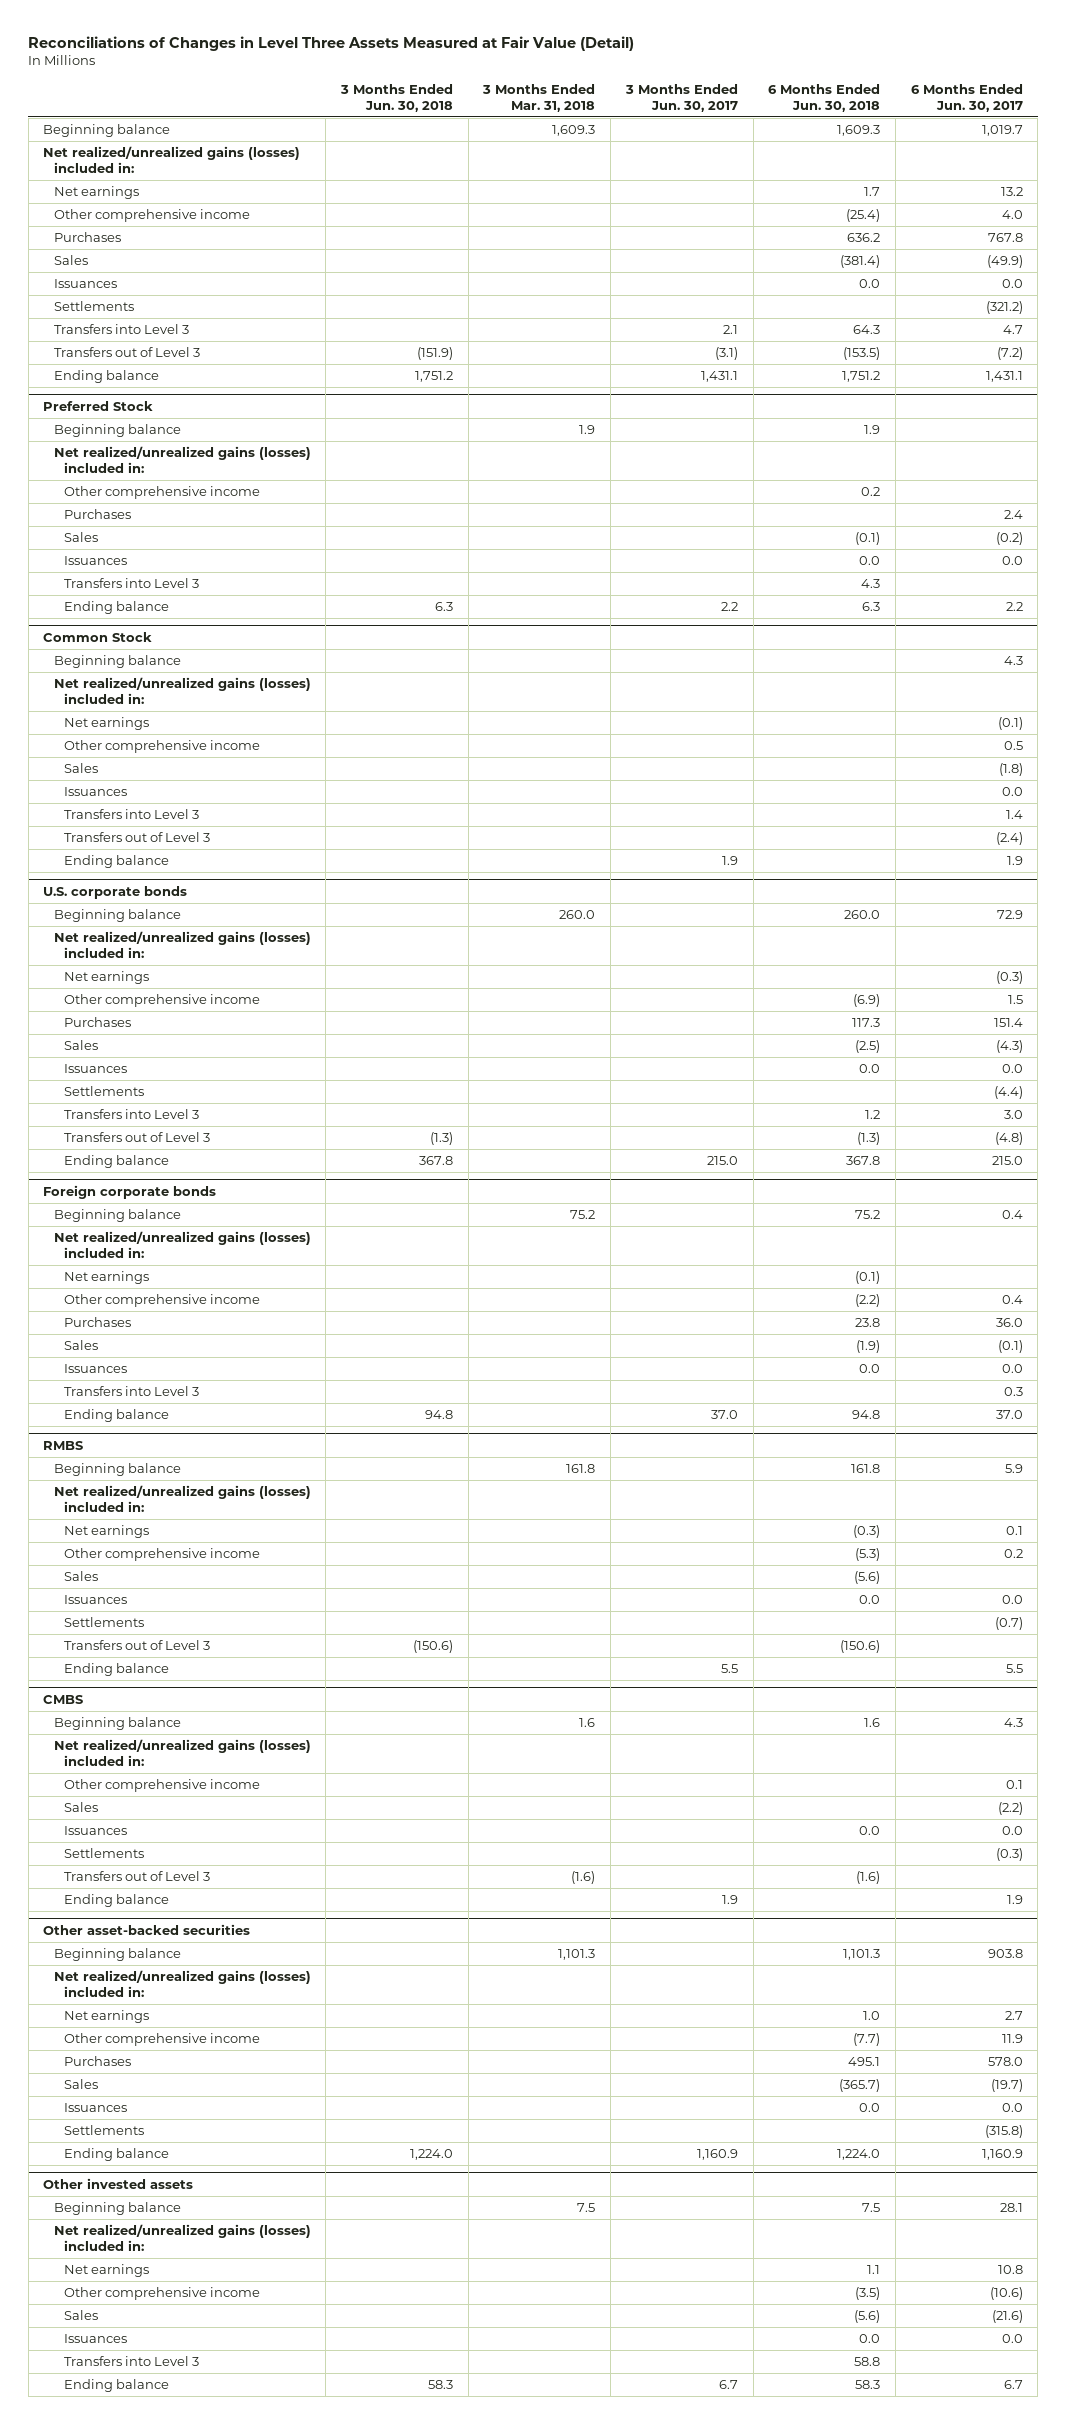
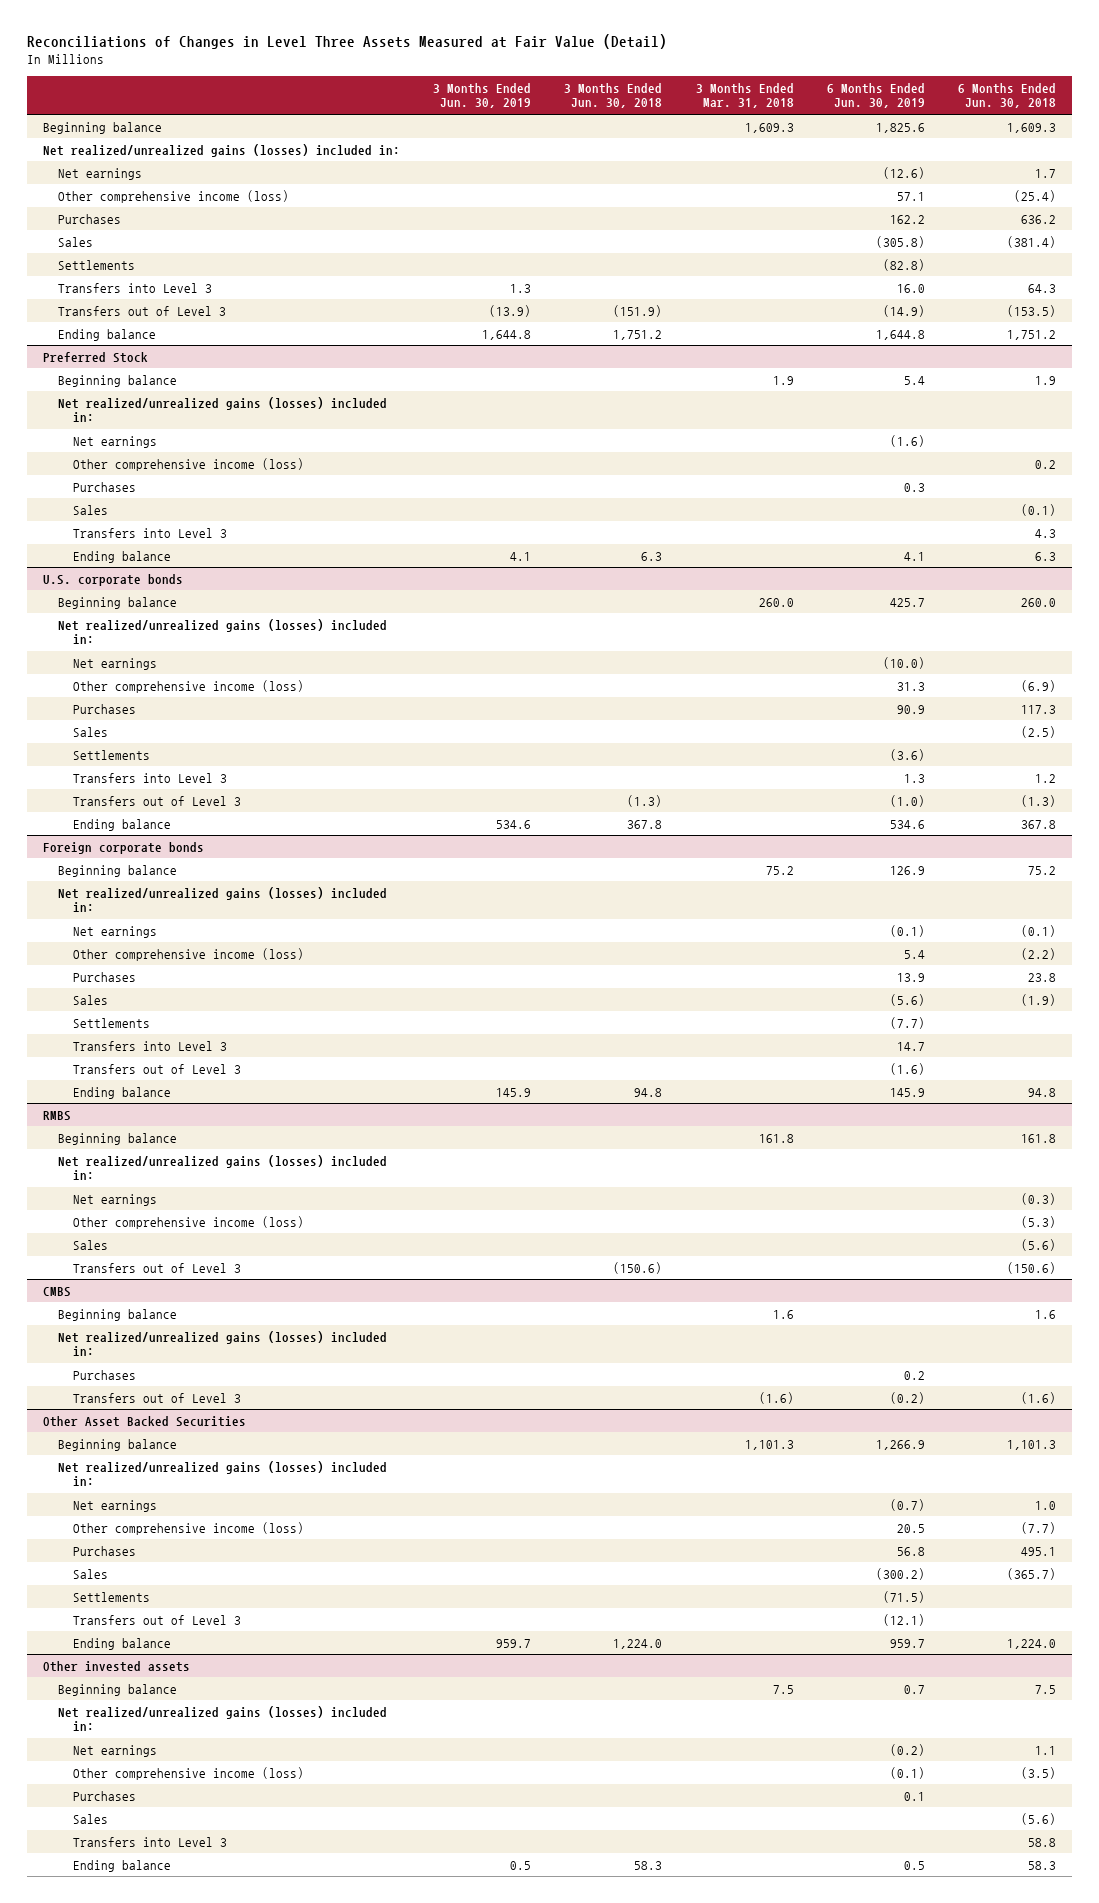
- | 3 Months Ended Jun. 30, 2018 | 3 Months Ended Mar. 31, 2018 | 3 Months Ended Jun. 30, 2017 | 6 Months Ended Jun. 30, 2018 | 6 Months Ended Jun. 30, 2017
+ | 3 Months Ended Jun. 30, 2019 | 3 Months Ended Jun. 30, 2018 | 3 Months Ended Mar. 31, 2018 | 6 Months Ended Jun. 30, 2019 | 6 Months Ended Jun. 30, 2018
- Other comprehensive income | | | | (25.4) | 4.0
+ Other comprehensive income (loss) | | | | 57.1 | (25.4)
- Issuances | | | | 0.0 | 0.0
@ Preferred Stock
- Other comprehensive income | | | | 0.2 |
+ Net earnings | | | | (1.6) |
+ Other comprehensive income (loss) | | | | | 0.2
- Issuances | | | | 0.0 | 0.0
- Common Stock
- Beginning balance | | | | | 4.3
- Net realized/unrealized gains (losses) included in:
- Net earnings | | | | | (0.1)
- Other comprehensive income | | | | | 0.5
- Sales | | | | | (1.8)
- Issuances | | | | | 0.0
- Transfers into Level 3 | | | | | 1.4
- Transfers out of Level 3 | | | | | (2.4)
- Ending balance | | | 1.9 | | 1.9
@ U.S. corporate bonds
- Other comprehensive income | | | | (6.9) | 1.5
+ Other comprehensive income (loss) | | | | 31.3 | (6.9)
- Issuances | | | | 0.0 | 0.0
@ Foreign corporate bonds
- Other comprehensive income | | | | (2.2) | 0.4
+ Other comprehensive income (loss) | | | | 5.4 | (2.2)
- Issuances | | | | 0.0 | 0.0
+ Settlements | | | | (7.7) |
+ Transfers out of Level 3 | | | | (1.6) |
@ RMBS
- Other comprehensive income | | | | (5.3) | 0.2
+ Other comprehensive income (loss) | | | | | (5.3)
- Issuances | | | | 0.0 | 0.0
- Settlements | | | | | (0.7)
- Ending balance | | | 5.5 | | 5.5
@ CMBS
- Other comprehensive income | | | | | 0.1
- Sales | | | | | (2.2)
- Issuances | | | | 0.0 | 0.0
- Settlements | | | | | (0.3)
+ Purchases | | | | 0.2 |
- Ending balance | | | 1.9 | | 1.9
- Other asset-backed securities
+ Other Asset Backed Securities
- Other comprehensive income | | | | (7.7) | 11.9
+ Other comprehensive income (loss) | | | | 20.5 | (7.7)
- Issuances | | | | 0.0 | 0.0
+ Transfers out of Level 3 | | | | (12.1) |
@ Other invested assets
- Other comprehensive income | | | | (3.5) | (10.6)
+ Other comprehensive income (loss) | | | | (0.1) | (3.5)
+ Purchases | | | | 0.1 |
- Issuances | | | | 0.0 | 0.0

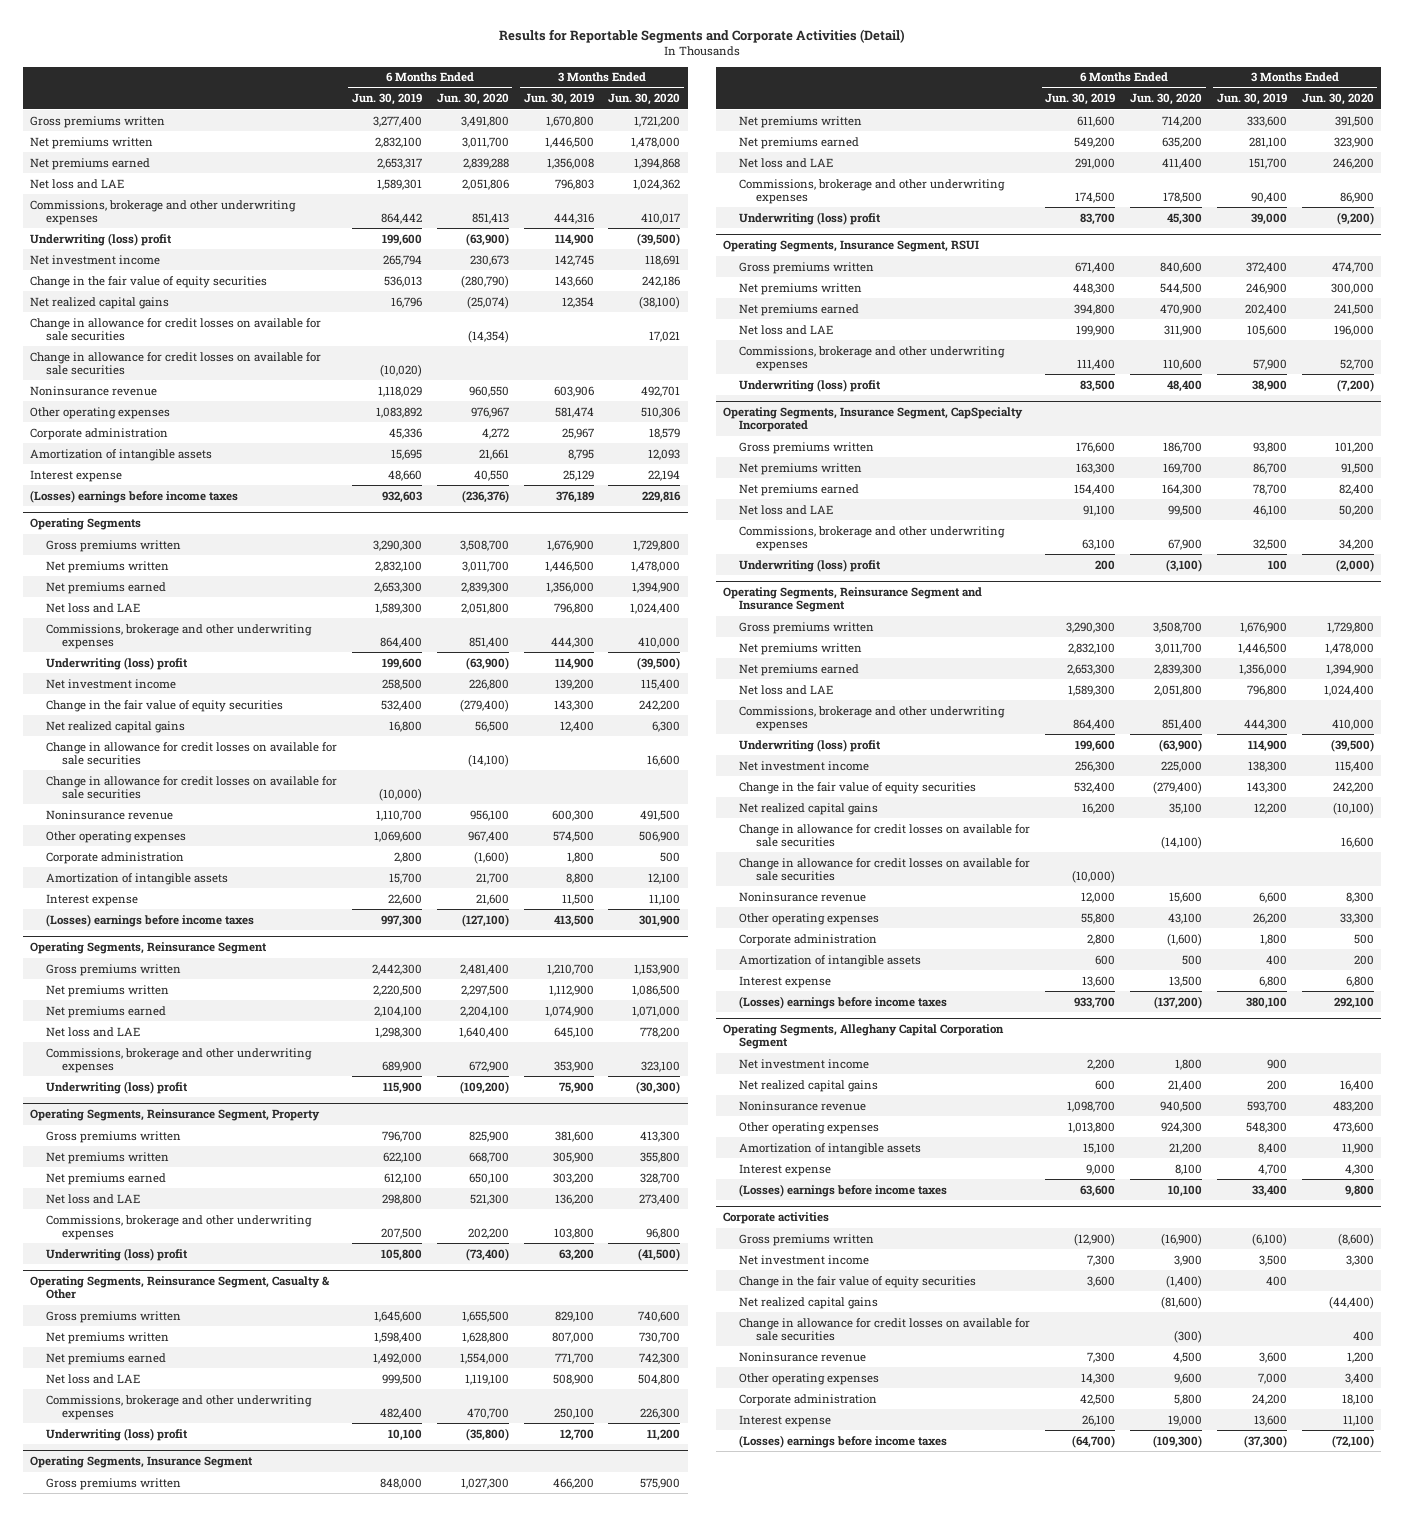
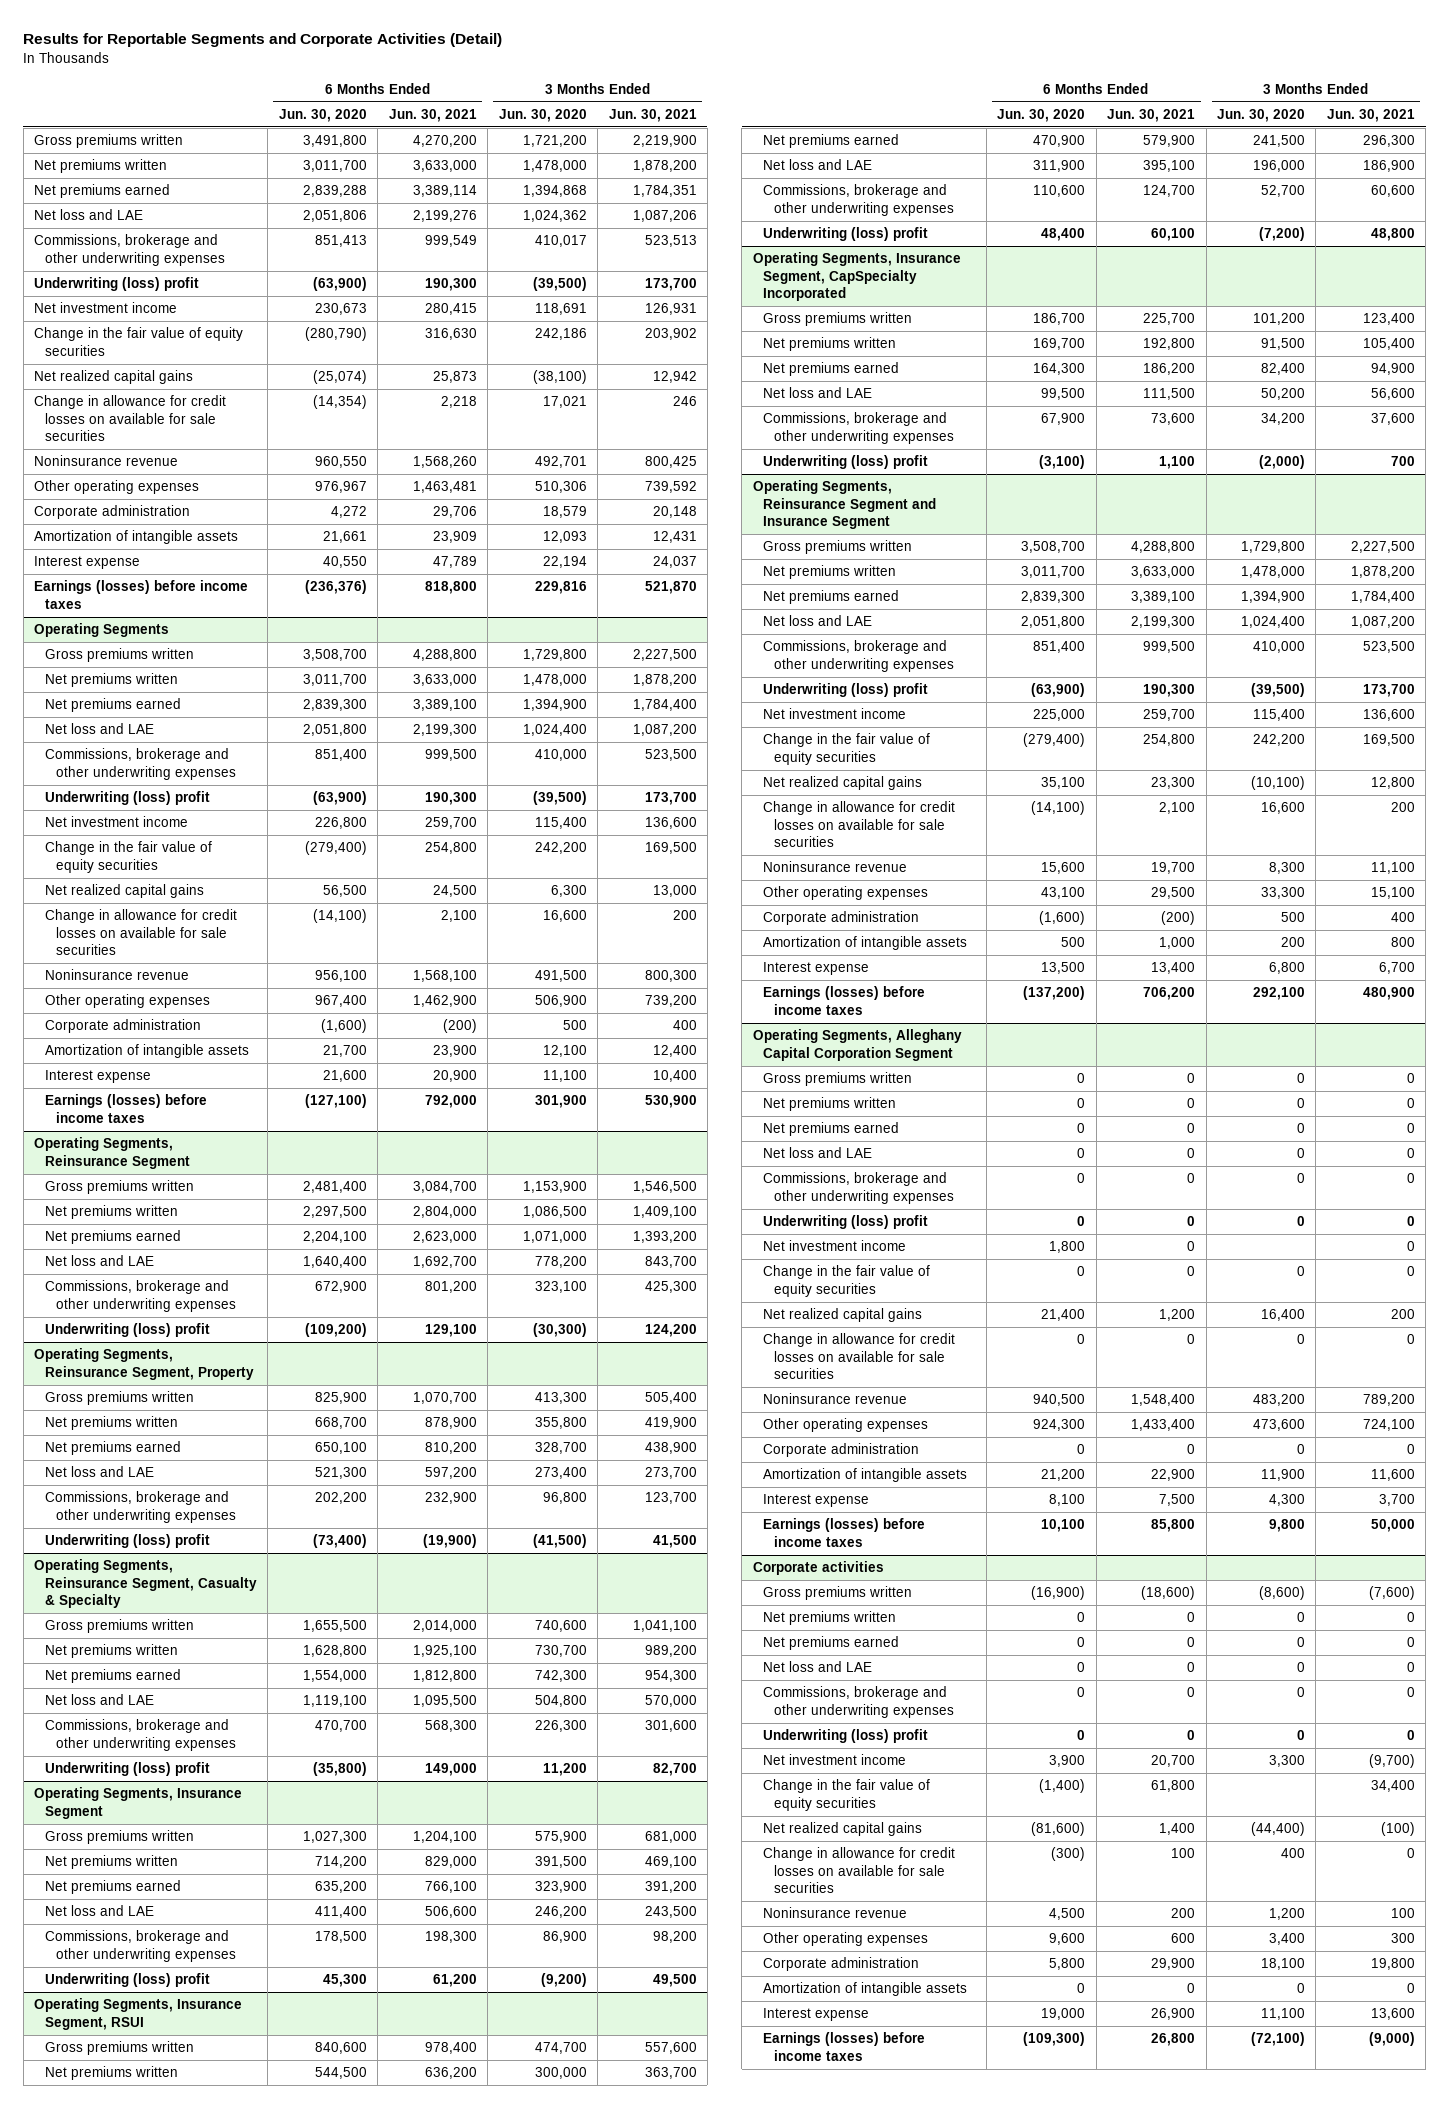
- | 6 Months Ended Jun. 30, 2019 | 6 Months Ended Jun. 30, 2020 | 3 Months Ended Jun. 30, 2019 | 3 Months Ended Jun. 30, 2020
+ | 6 Months Ended Jun. 30, 2020 | 6 Months Ended Jun. 30, 2021 | 3 Months Ended Jun. 30, 2020 | 3 Months Ended Jun. 30, 2021
- Change in allowance for credit losses on available for sale securities | (10,020) | | |
- (Losses) earnings before income taxes | 932,603 | (236,376) | 376,189 | 229,816
+ Earnings (losses) before income taxes | (236,376) | 818,800 | 229,816 | 521,870
@ Operating Segments
- Change in allowance for credit losses on available for sale securities | (10,000) | | |
- (Losses) earnings before income taxes | 997,300 | (127,100) | 413,500 | 301,900
+ Earnings (losses) before income taxes | (127,100) | 792,000 | 301,900 | 530,900
- Operating Segments, Reinsurance Segment, Casualty & Other
+ Operating Segments, Reinsurance Segment, Casualty & Specialty
@ Operating Segments, Reinsurance Segment and Insurance Segment
- Change in allowance for credit losses on available for sale securities | (10,000) | | |
- (Losses) earnings before income taxes | 933,700 | (137,200) | 380,100 | 292,100
+ Earnings (losses) before income taxes | (137,200) | 706,200 | 292,100 | 480,900
@ Operating Segments, Alleghany Capital Corporation Segment
+ Gross premiums written | 0 | 0 | 0 | 0
+ Net premiums written | 0 | 0 | 0 | 0
+ Net premiums earned | 0 | 0 | 0 | 0
+ Net loss and LAE | 0 | 0 | 0 | 0
+ Commissions, brokerage and other underwriting expenses | 0 | 0 | 0 | 0
+ Underwriting (loss) profit | 0 | 0 | 0 | 0
+ Change in the fair value of equity securities | 0 | 0 | 0 | 0
+ Change in allowance for credit losses on available for sale securities | 0 | 0 | 0 | 0
+ Corporate administration | 0 | 0 | 0 | 0
- (Losses) earnings before income taxes | 63,600 | 10,100 | 33,400 | 9,800
+ Earnings (losses) before income taxes | 10,100 | 85,800 | 9,800 | 50,000
@ Corporate activities
+ Net premiums written | 0 | 0 | 0 | 0
+ Net premiums earned | 0 | 0 | 0 | 0
+ Net loss and LAE | 0 | 0 | 0 | 0
+ Commissions, brokerage and other underwriting expenses | 0 | 0 | 0 | 0
+ Underwriting (loss) profit | 0 | 0 | 0 | 0
+ Amortization of intangible assets | 0 | 0 | 0 | 0
- (Losses) earnings before income taxes | (64,700) | (109,300) | (37,300) | (72,100)
+ Earnings (losses) before income taxes | (109,300) | 26,800 | (72,100) | (9,000)

